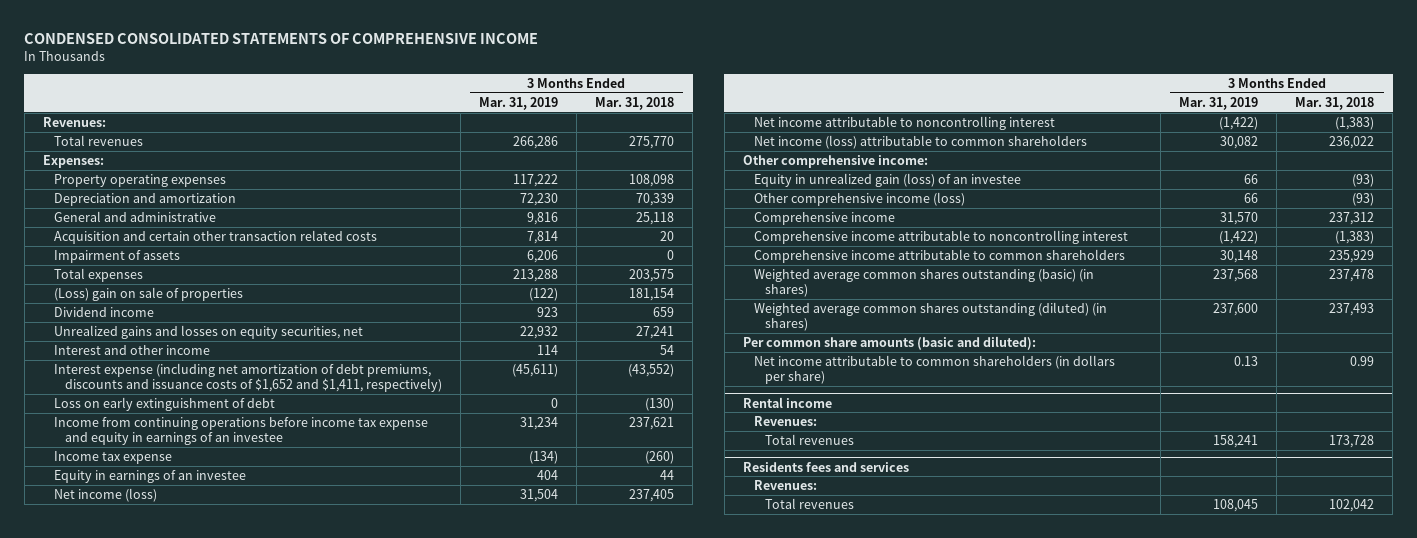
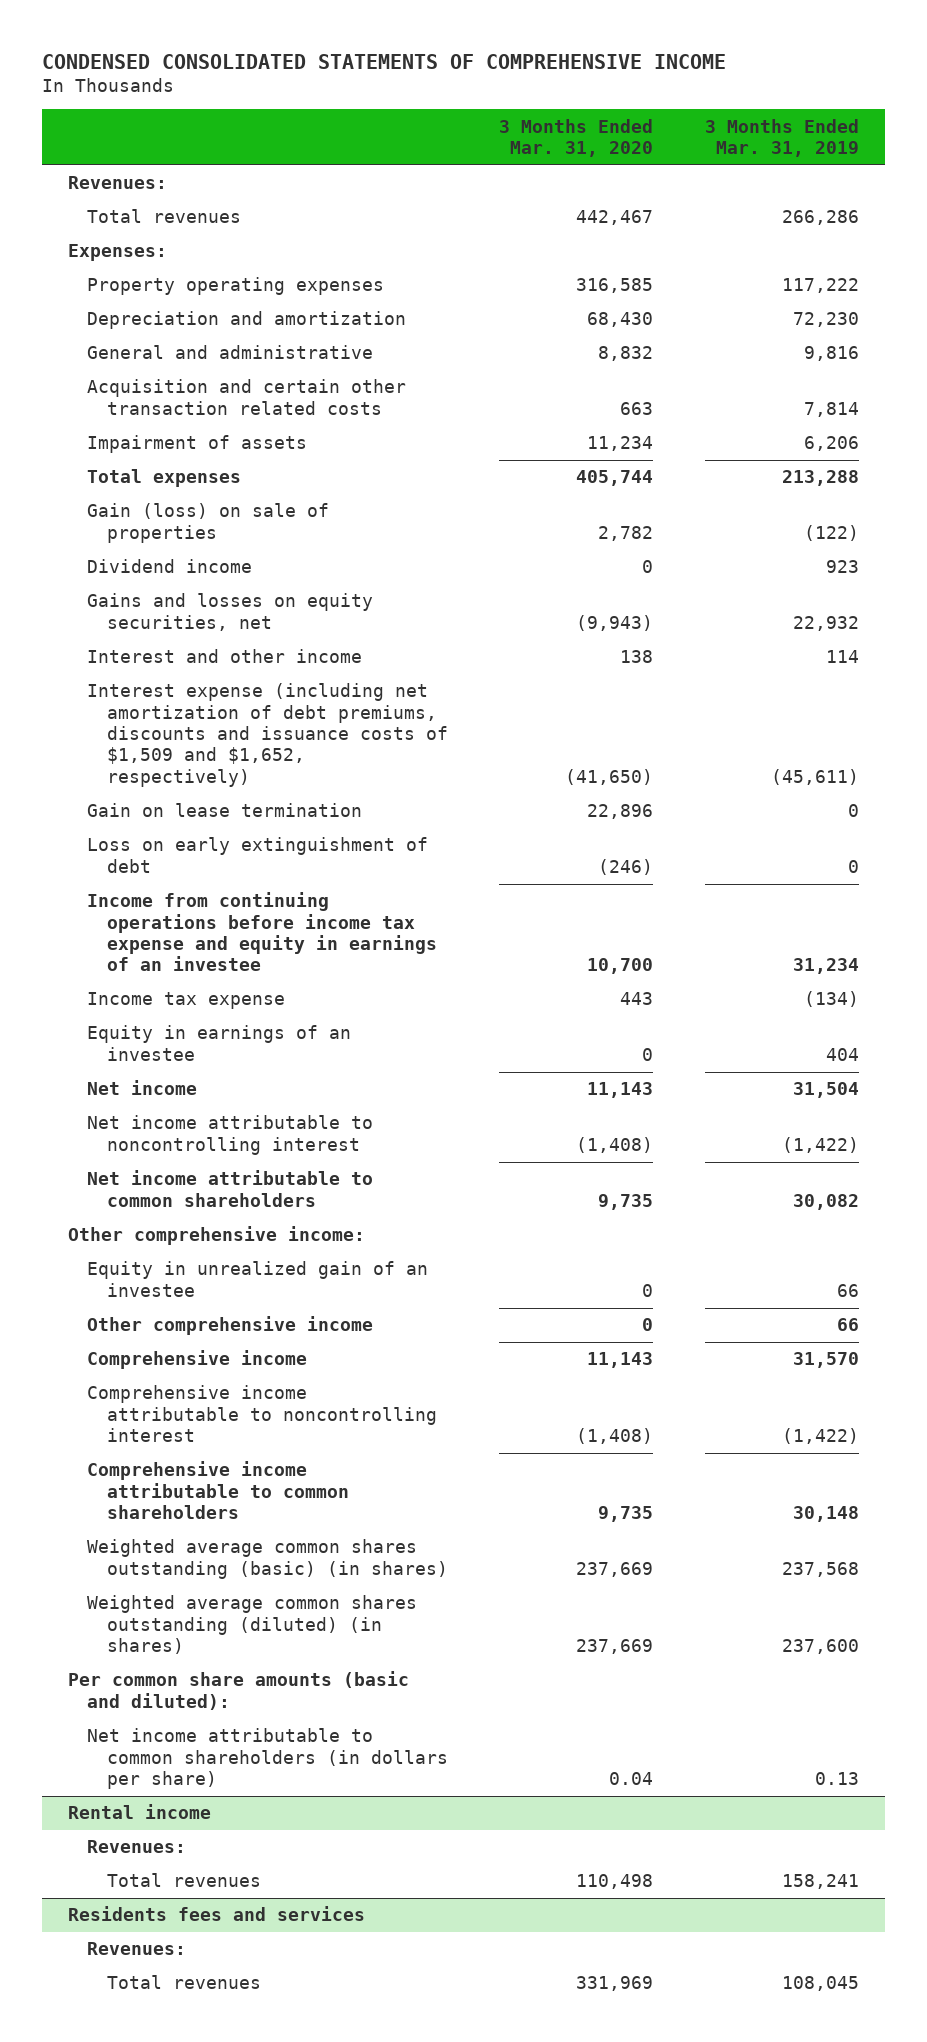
- | 3 Months Ended Mar. 31, 2019 | 3 Months Ended Mar. 31, 2018
+ | 3 Months Ended Mar. 31, 2020 | 3 Months Ended Mar. 31, 2019
- (Loss) gain on sale of properties | (122) | 181,154
+ Gain (loss) on sale of properties | 2,782 | (122)
- Unrealized gains and losses on equity securities, net | 22,932 | 27,241
+ Gains and losses on equity securities, net | (9,943) | 22,932
- Interest expense (including net amortization of debt premiums, discounts and issuance costs of $1,652 and $1,411, respectively) | (45,611) | (43,552)
+ Interest expense (including net amortization of debt premiums, discounts and issuance costs of $1,509 and $1,652, respectively) | (41,650) | (45,611)
+ Gain on lease termination | 22,896 | 0
- Net income (loss) | 31,504 | 237,405
+ Net income | 11,143 | 31,504
- Net income (loss) attributable to common shareholders | 30,082 | 236,022
+ Net income attributable to common shareholders | 9,735 | 30,082
- Equity in unrealized gain (loss) of an investee | 66 | (93)
- Other comprehensive income (loss) | 66 | (93)
+ Equity in unrealized gain of an investee | 0 | 66
+ Other comprehensive income | 0 | 66

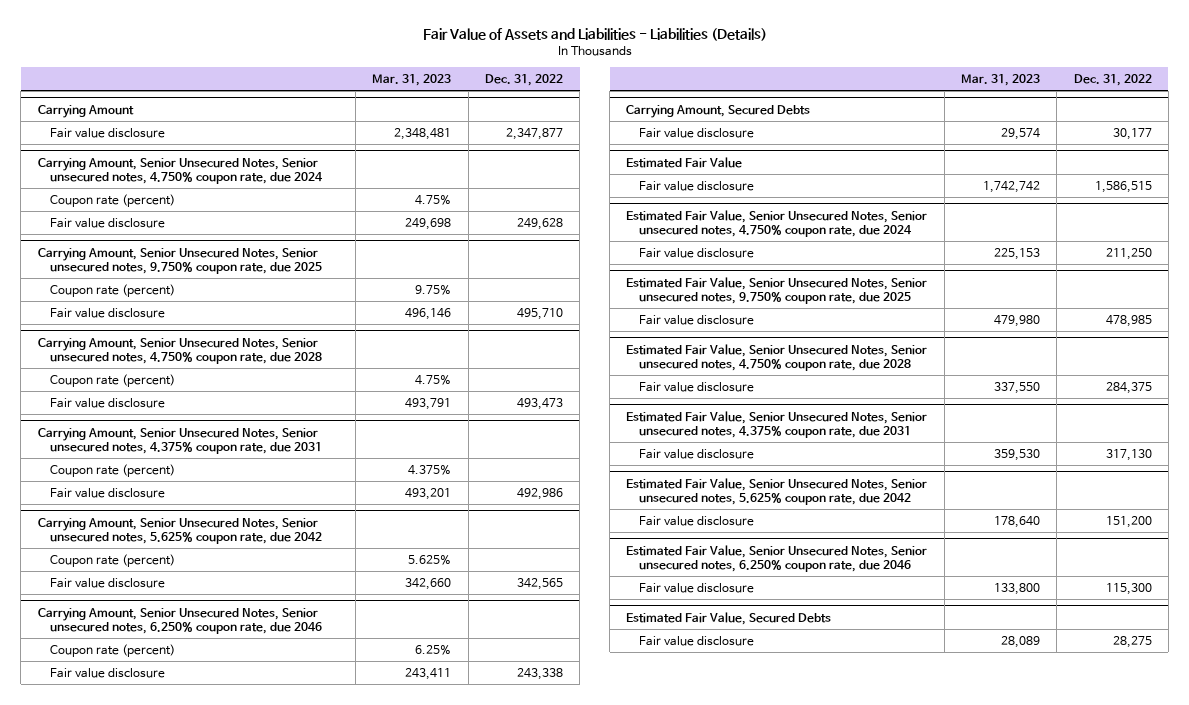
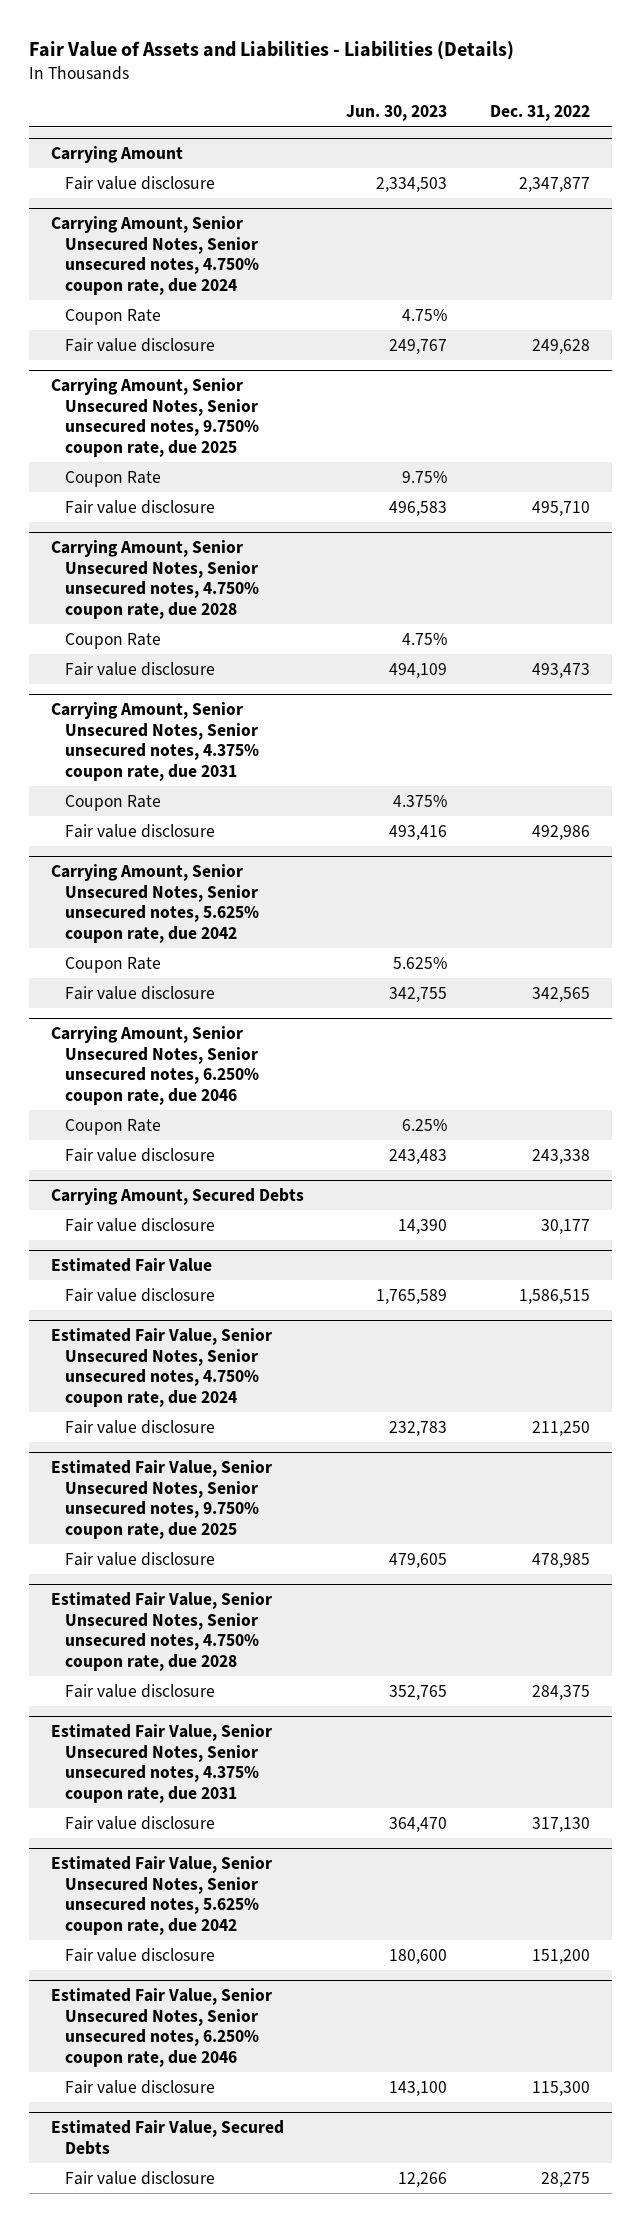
- | Mar. 31, 2023 | Dec. 31, 2022
+ | Jun. 30, 2023 | Dec. 31, 2022
@ Carrying Amount, Senior Unsecured Notes, Senior unsecured notes, 4.750% coupon rate, due 2024
- Coupon rate (percent) | 4.75% |
+ Coupon Rate | 4.75% |
@ Carrying Amount, Senior Unsecured Notes, Senior unsecured notes, 9.750% coupon rate, due 2025
- Coupon rate (percent) | 9.75% |
+ Coupon Rate | 9.75% |
@ Carrying Amount, Senior Unsecured Notes, Senior unsecured notes, 4.750% coupon rate, due 2028
- Coupon rate (percent) | 4.75% |
+ Coupon Rate | 4.75% |
@ Carrying Amount, Senior Unsecured Notes, Senior unsecured notes, 4.375% coupon rate, due 2031
- Coupon rate (percent) | 4.375% |
+ Coupon Rate | 4.375% |
@ Carrying Amount, Senior Unsecured Notes, Senior unsecured notes, 5.625% coupon rate, due 2042
- Coupon rate (percent) | 5.625% |
+ Coupon Rate | 5.625% |
@ Carrying Amount, Senior Unsecured Notes, Senior unsecured notes, 6.250% coupon rate, due 2046
- Coupon rate (percent) | 6.25% |
+ Coupon Rate | 6.25% |

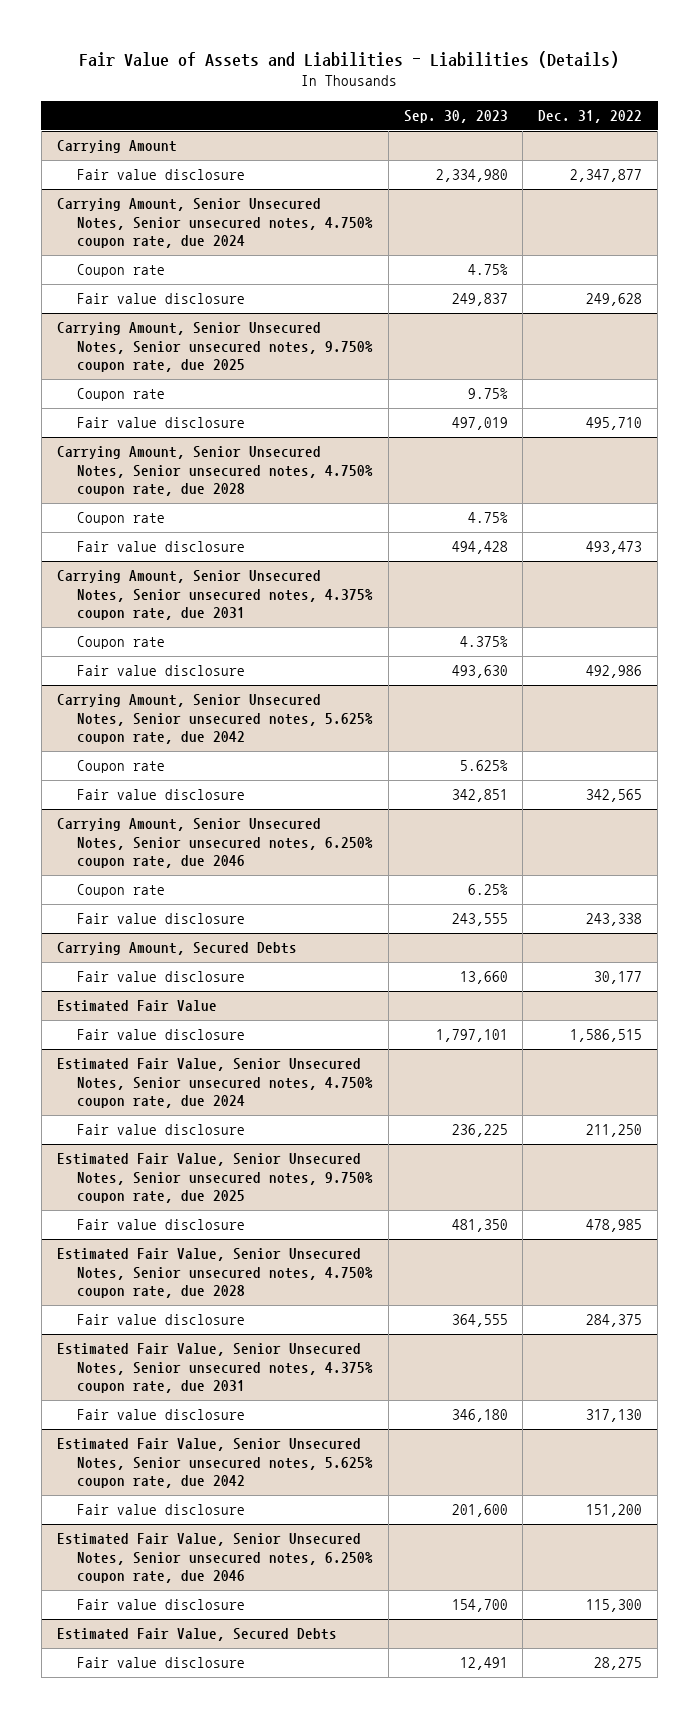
- | Jun. 30, 2023 | Dec. 31, 2022
+ | Sep. 30, 2023 | Dec. 31, 2022
@ Carrying Amount, Senior Unsecured Notes, Senior unsecured notes, 4.750% coupon rate, due 2024
- Coupon Rate | 4.75% |
+ Coupon rate | 4.75% |
@ Carrying Amount, Senior Unsecured Notes, Senior unsecured notes, 9.750% coupon rate, due 2025
- Coupon Rate | 9.75% |
+ Coupon rate | 9.75% |
@ Carrying Amount, Senior Unsecured Notes, Senior unsecured notes, 4.750% coupon rate, due 2028
- Coupon Rate | 4.75% |
+ Coupon rate | 4.75% |
@ Carrying Amount, Senior Unsecured Notes, Senior unsecured notes, 4.375% coupon rate, due 2031
- Coupon Rate | 4.375% |
+ Coupon rate | 4.375% |
@ Carrying Amount, Senior Unsecured Notes, Senior unsecured notes, 5.625% coupon rate, due 2042
- Coupon Rate | 5.625% |
+ Coupon rate | 5.625% |
@ Carrying Amount, Senior Unsecured Notes, Senior unsecured notes, 6.250% coupon rate, due 2046
- Coupon Rate | 6.25% |
+ Coupon rate | 6.25% |

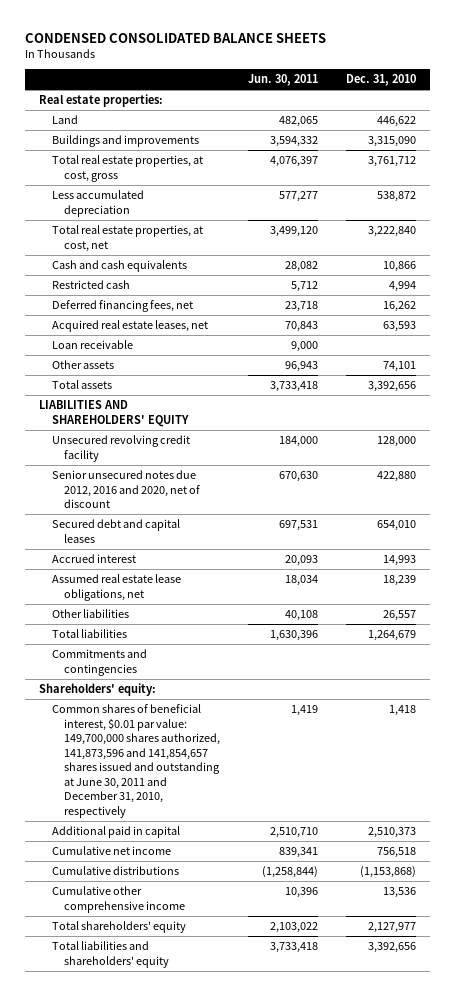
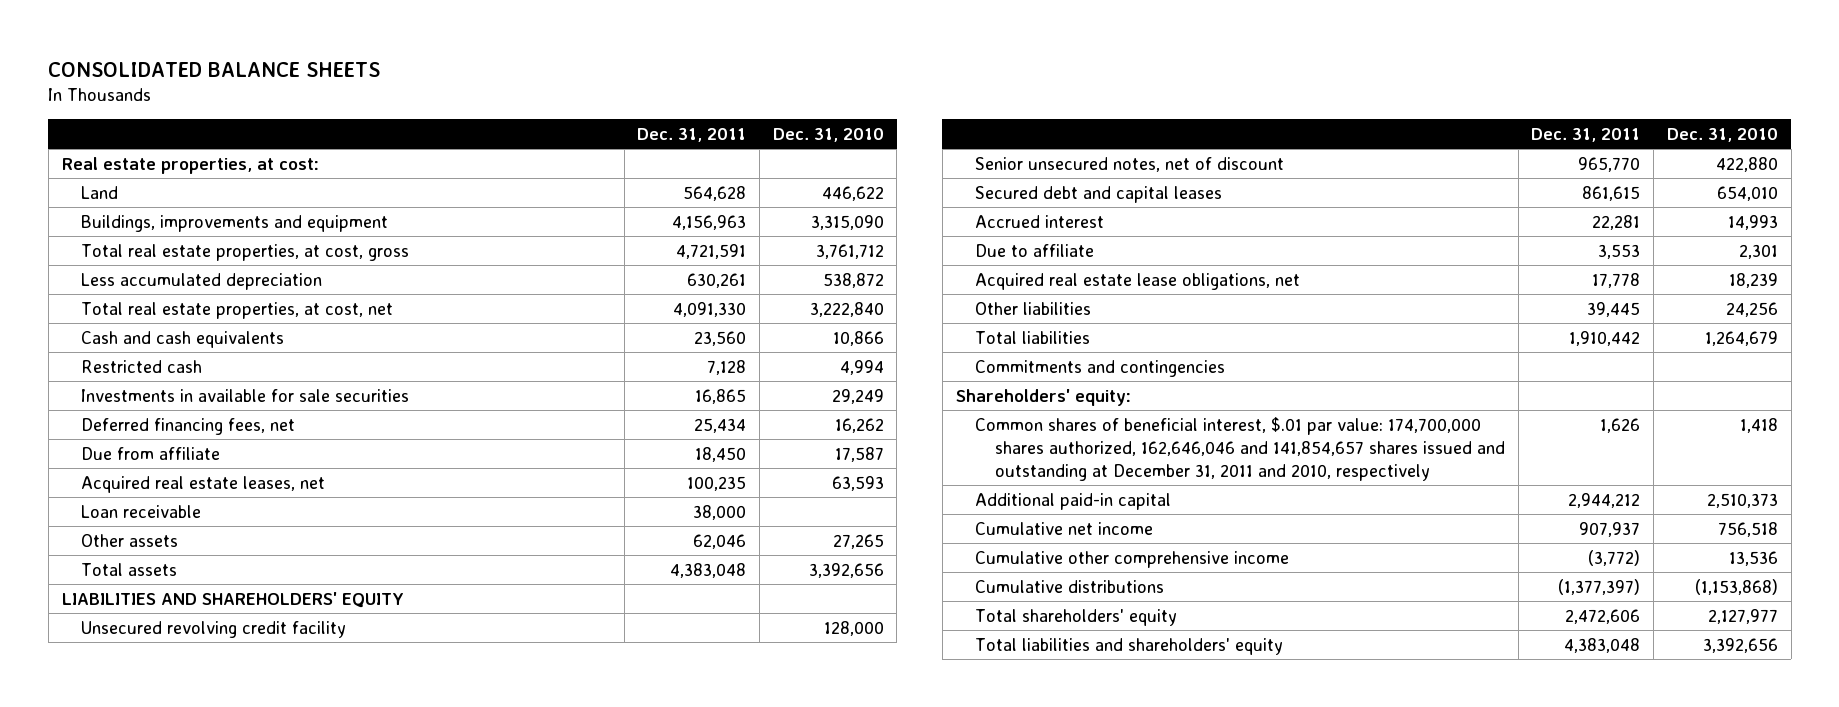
- CONDENSED CONSOLIDATED BALANCE SHEETS
+ CONSOLIDATED BALANCE SHEETS
- | Jun. 30, 2011 | Dec. 31, 2010
+ | Dec. 31, 2011 | Dec. 31, 2010
- Real estate properties:
+ Real estate properties, at cost:
- Buildings and improvements | 3,594,332 | 3,315,090
+ Buildings, improvements and equipment | 4,156,963 | 3,315,090
+ Investments in available for sale securities | 16,865 | 29,249
+ Due from affiliate | 18,450 | 17,587
- Other assets | 96,943 | 74,101
+ Other assets | 62,046 | 27,265
- Senior unsecured notes due 2012, 2016 and 2020, net of discount | 670,630 | 422,880
+ Senior unsecured notes, net of discount | 965,770 | 422,880
- Assumed real estate lease obligations, net | 18,034 | 18,239
- Other liabilities | 40,108 | 26,557
+ Due to affiliate | 3,553 | 2,301
+ Acquired real estate lease obligations, net | 17,778 | 18,239
+ Other liabilities | 39,445 | 24,256
- Common shares of beneficial interest, $0.01 par value: 149,700,000 shares authorized, 141,873,596 and 141,854,657 shares issued and outstanding at June 30, 2011 and December 31, 2010, respectively | 1,419 | 1,418
- Additional paid in capital | 2,510,710 | 2,510,373
+ Common shares of beneficial interest, $.01 par value: 174,700,000 shares authorized, 162,646,046 and 141,854,657 shares issued and outstanding at December 31, 2011 and 2010, respectively | 1,626 | 1,418
+ Additional paid-in capital | 2,944,212 | 2,510,373
moved down: Cumulative distributions | (1,377,397) | (1,153,868)

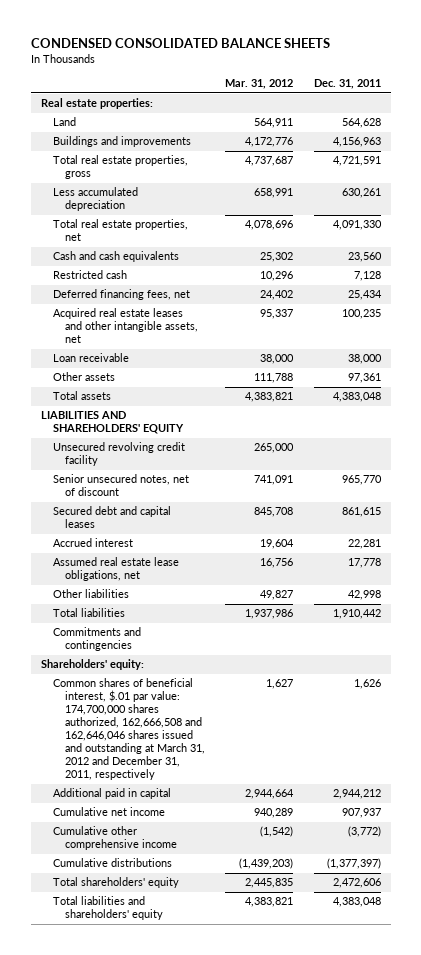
- CONSOLIDATED BALANCE SHEETS
+ CONDENSED CONSOLIDATED BALANCE SHEETS
- | Dec. 31, 2011 | Dec. 31, 2010
+ | Mar. 31, 2012 | Dec. 31, 2011
- Real estate properties, at cost:
+ Real estate properties:
- Buildings, improvements and equipment | 4,156,963 | 3,315,090
- Total real estate properties, at cost, gross | 4,721,591 | 3,761,712
+ Buildings and improvements | 4,172,776 | 4,156,963
+ Total real estate properties, gross | 4,737,687 | 4,721,591
- Total real estate properties, at cost, net | 4,091,330 | 3,222,840
+ Total real estate properties, net | 4,078,696 | 4,091,330
- Investments in available for sale securities | 16,865 | 29,249
- Due from affiliate | 18,450 | 17,587
- Acquired real estate leases, net | 100,235 | 63,593
+ Acquired real estate leases and other intangible assets, net | 95,337 | 100,235
- Other assets | 62,046 | 27,265
+ Other assets | 111,788 | 97,361
- Due to affiliate | 3,553 | 2,301
- Acquired real estate lease obligations, net | 17,778 | 18,239
- Other liabilities | 39,445 | 24,256
+ Assumed real estate lease obligations, net | 16,756 | 17,778
+ Other liabilities | 49,827 | 42,998
- Common shares of beneficial interest, $.01 par value: 174,700,000 shares authorized, 162,646,046 and 141,854,657 shares issued and outstanding at December 31, 2011 and 2010, respectively | 1,626 | 1,418
- Additional paid-in capital | 2,944,212 | 2,510,373
+ Common shares of beneficial interest, $.01 par value: 174,700,000 shares authorized, 162,666,508 and 162,646,046 shares issued and outstanding at March 31, 2012 and December 31, 2011, respectively | 1,627 | 1,626
+ Additional paid in capital | 2,944,664 | 2,944,212

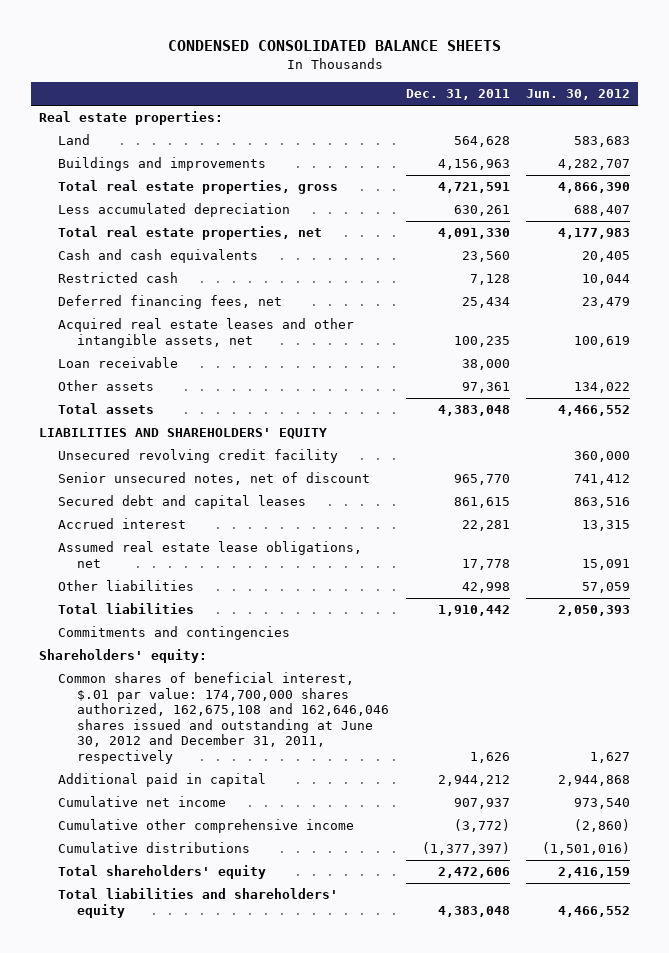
- | Mar. 31, 2012 | Dec. 31, 2011
+ | Dec. 31, 2011 | Jun. 30, 2012
- Common shares of beneficial interest, $.01 par value: 174,700,000 shares authorized, 162,666,508 and 162,646,046 shares issued and outstanding at March 31, 2012 and December 31, 2011, respectively | 1,627 | 1,626
+ Common shares of beneficial interest, $.01 par value: 174,700,000 shares authorized, 162,675,108 and 162,646,046 shares issued and outstanding at June 30, 2012 and December 31, 2011, respectively | 1,626 | 1,627

